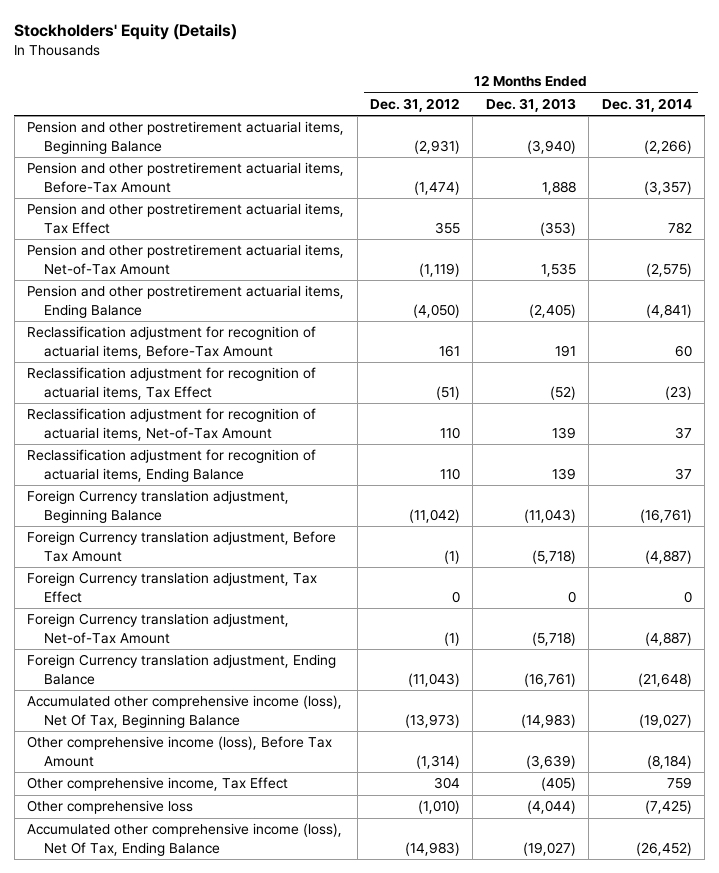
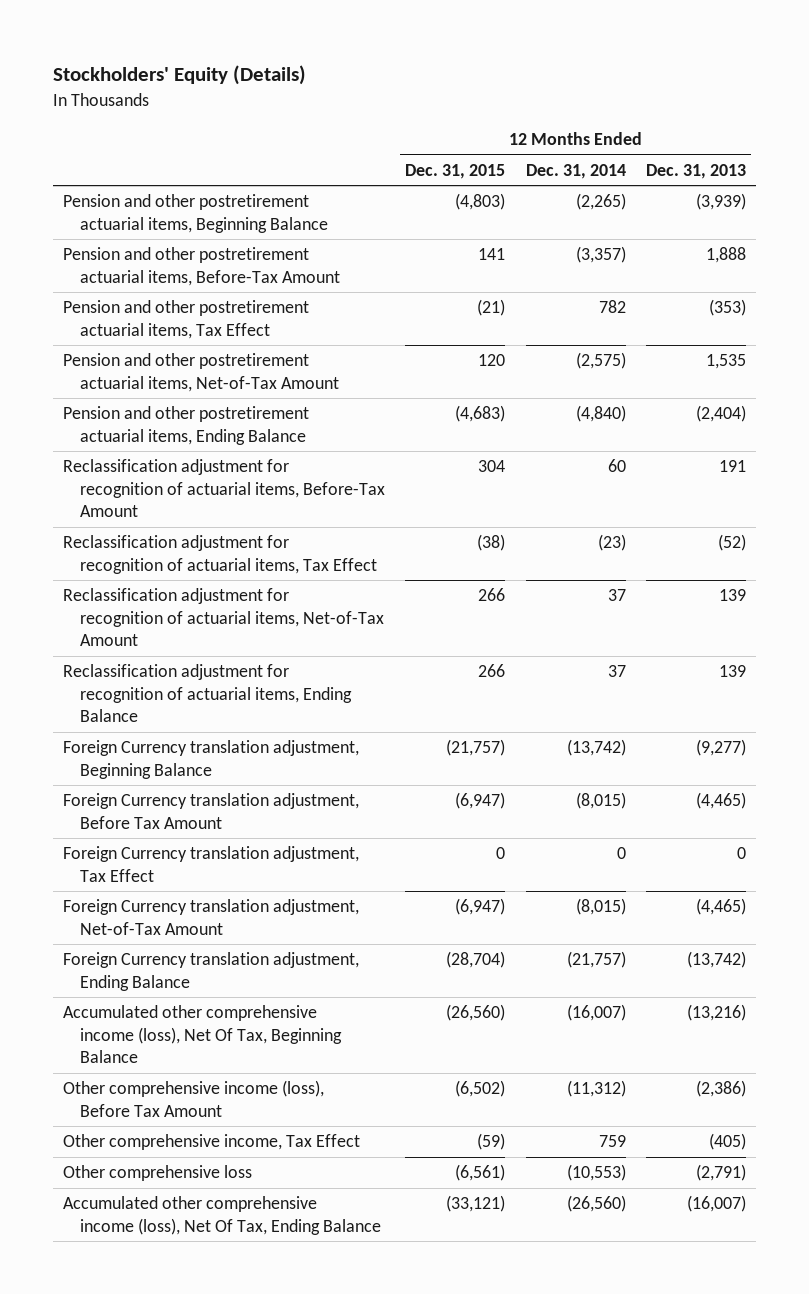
- | 12 Months Ended Dec. 31, 2012 | 12 Months Ended Dec. 31, 2013 | 12 Months Ended Dec. 31, 2014
+ | 12 Months Ended Dec. 31, 2015 | 12 Months Ended Dec. 31, 2014 | 12 Months Ended Dec. 31, 2013
- Pension and other postretirement actuarial items, Beginning Balance | (2,931) | (3,940) | (2,266)
+ Pension and other postretirement actuarial items, Beginning Balance | (4,803) | (2,265) | (3,939)
- Pension and other postretirement actuarial items, Ending Balance | (4,050) | (2,405) | (4,841)
+ Pension and other postretirement actuarial items, Ending Balance | (4,683) | (4,840) | (2,404)
- Foreign Currency translation adjustment, Beginning Balance | (11,042) | (11,043) | (16,761)
- Foreign Currency translation adjustment, Before Tax Amount | (1) | (5,718) | (4,887)
+ Foreign Currency translation adjustment, Beginning Balance | (21,757) | (13,742) | (9,277)
+ Foreign Currency translation adjustment, Before Tax Amount | (6,947) | (8,015) | (4,465)
- Foreign Currency translation adjustment, Net-of-Tax Amount | (1) | (5,718) | (4,887)
- Foreign Currency translation adjustment, Ending Balance | (11,043) | (16,761) | (21,648)
- Accumulated other comprehensive income (loss), Net Of Tax, Beginning Balance | (13,973) | (14,983) | (19,027)
- Other comprehensive income (loss), Before Tax Amount | (1,314) | (3,639) | (8,184)
+ Foreign Currency translation adjustment, Net-of-Tax Amount | (6,947) | (8,015) | (4,465)
+ Foreign Currency translation adjustment, Ending Balance | (28,704) | (21,757) | (13,742)
+ Accumulated other comprehensive income (loss), Net Of Tax, Beginning Balance | (26,560) | (16,007) | (13,216)
+ Other comprehensive income (loss), Before Tax Amount | (6,502) | (11,312) | (2,386)
- Other comprehensive loss | (1,010) | (4,044) | (7,425)
- Accumulated other comprehensive income (loss), Net Of Tax, Ending Balance | (14,983) | (19,027) | (26,452)
+ Other comprehensive loss | (6,561) | (10,553) | (2,791)
+ Accumulated other comprehensive income (loss), Net Of Tax, Ending Balance | (33,121) | (26,560) | (16,007)

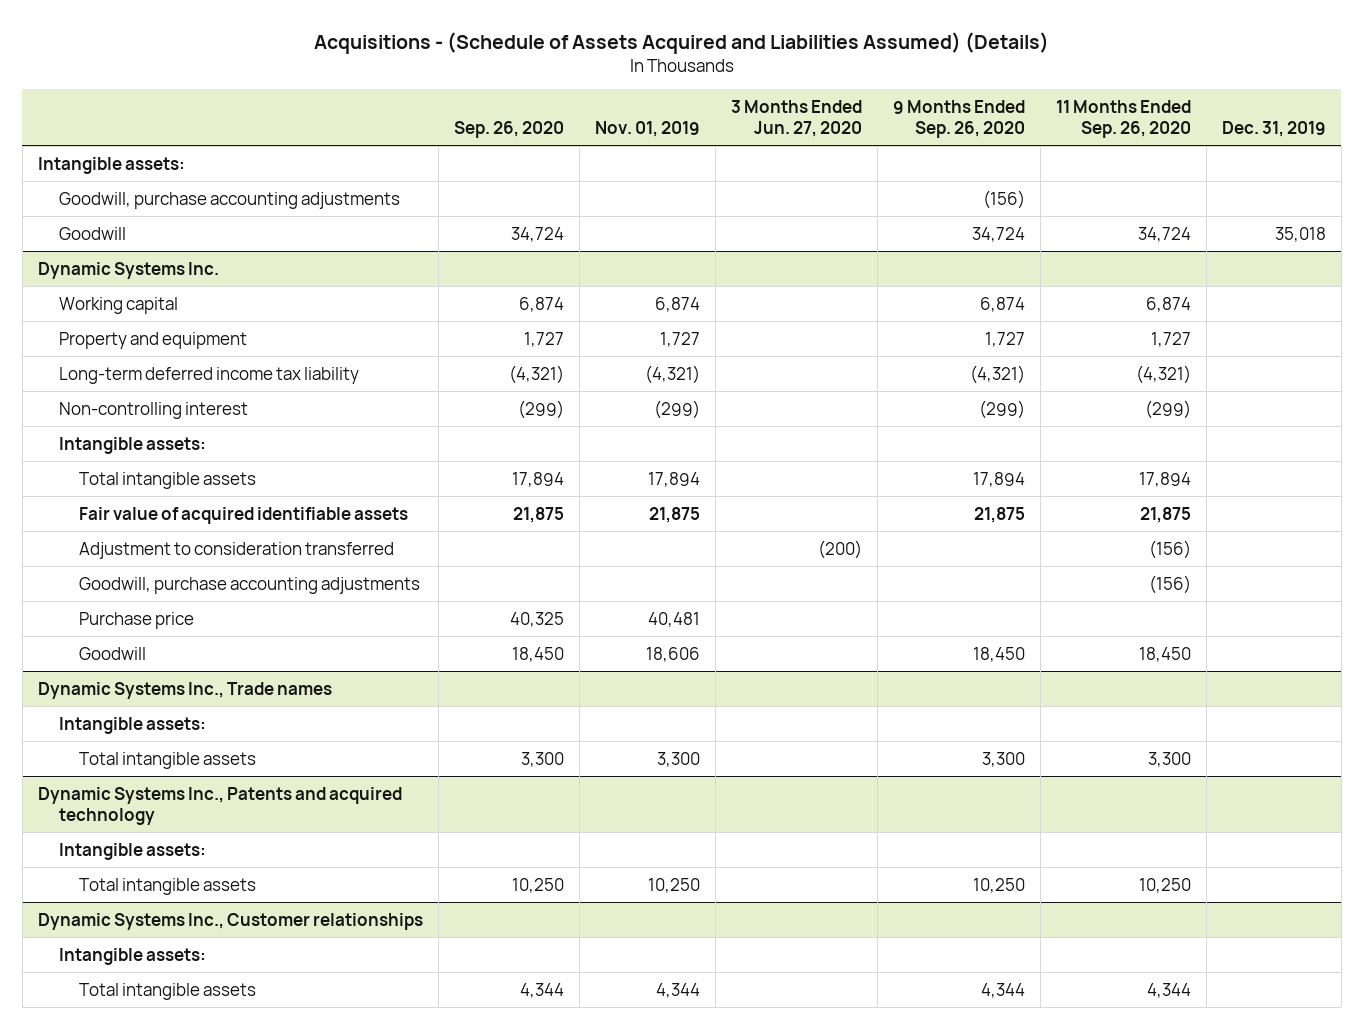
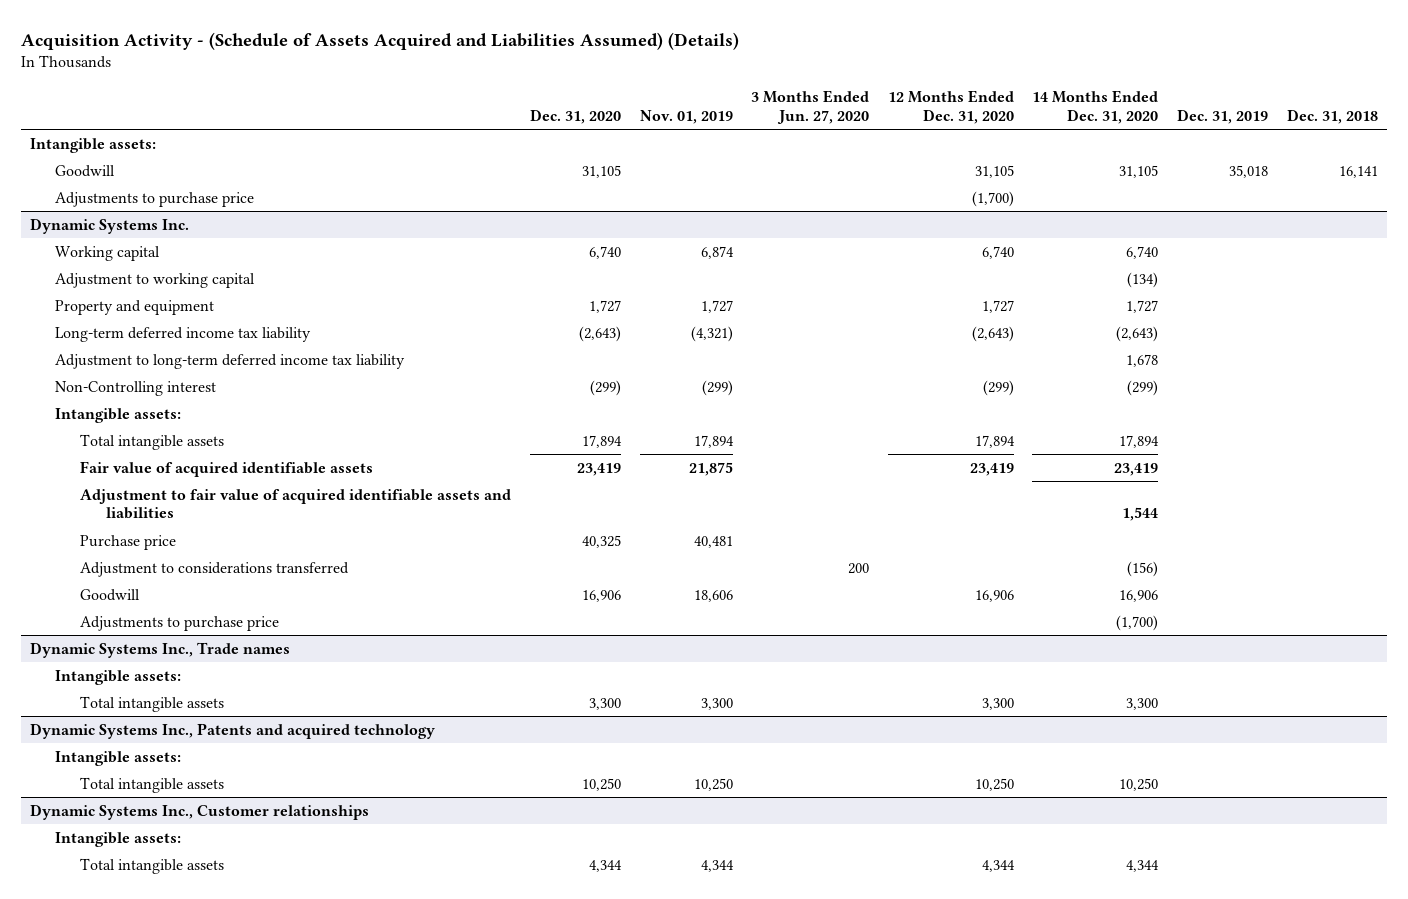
- Acquisitions - (Schedule of Assets Acquired and Liabilities Assumed) (Details)
+ Acquisition Activity - (Schedule of Assets Acquired and Liabilities Assumed) (Details)
- | Sep. 26, 2020 | Nov. 01, 2019 | 3 Months Ended Jun. 27, 2020 | 9 Months Ended Sep. 26, 2020 | 11 Months Ended Sep. 26, 2020 | Dec. 31, 2019
+ | Dec. 31, 2020 | Nov. 01, 2019 | 3 Months Ended Jun. 27, 2020 | 12 Months Ended Dec. 31, 2020 | 14 Months Ended Dec. 31, 2020 | Dec. 31, 2019 | Dec. 31, 2018
- Goodwill, purchase accounting adjustments | | | | (156) | |
+ Adjustments to purchase price | | | | (1,700) | | |
@ Dynamic Systems Inc.
+ Adjustment to working capital | | | | | (134) | |
- Non-controlling interest | (299) | (299) | | (299) | (299) |
+ Adjustment to long-term deferred income tax liability | | | | | 1,678 | |
+ Non-Controlling interest | (299) | (299) | | (299) | (299) | |
- Adjustment to consideration transferred | | | (200) | | (156) |
- Goodwill, purchase accounting adjustments | | | | | (156) |
+ Adjustment to fair value of acquired identifiable assets and liabilities | | | | | 1,544 | |
+ Adjustment to considerations transferred | | | 200 | | (156) | |
+ Adjustments to purchase price | | | | | (1,700) | |

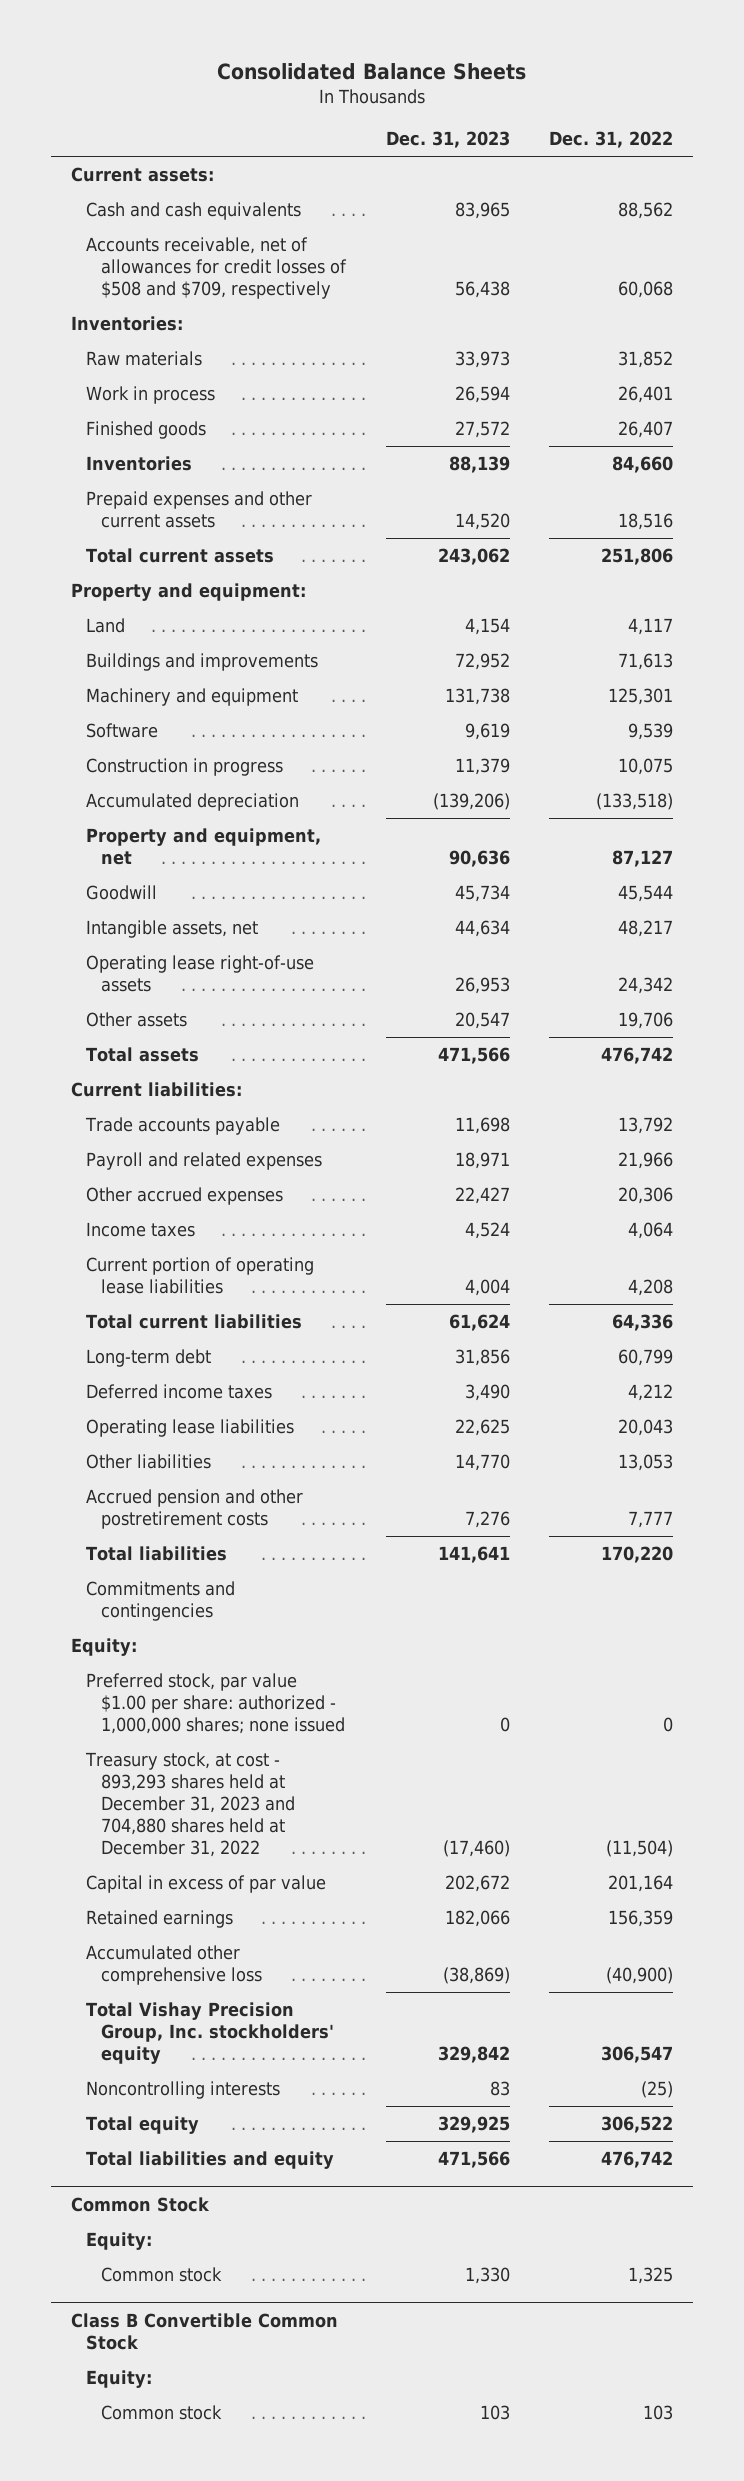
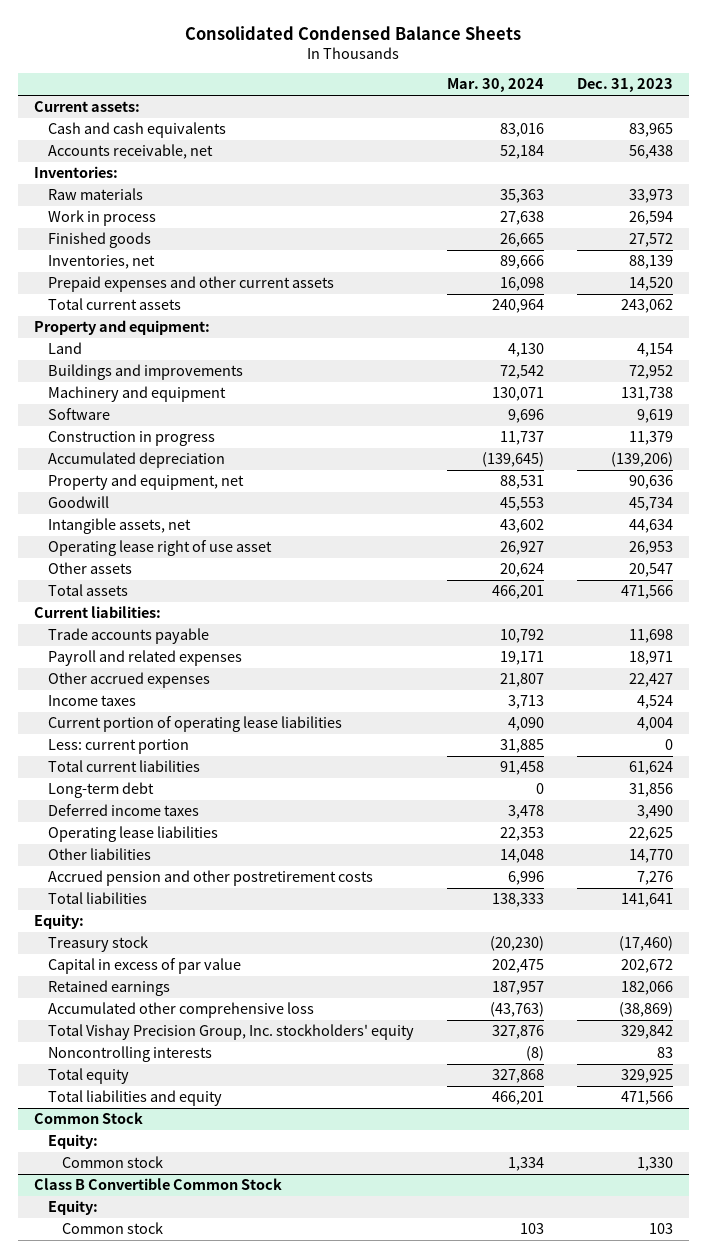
- Consolidated Balance Sheets
+ Consolidated Condensed Balance Sheets
- | Dec. 31, 2023 | Dec. 31, 2022
+ | Mar. 30, 2024 | Dec. 31, 2023
- Accounts receivable, net of allowances for credit losses of $508 and $709, respectively | 56,438 | 60,068
+ Accounts receivable, net | 52,184 | 56,438
- Inventories | 88,139 | 84,660
+ Inventories, net | 89,666 | 88,139
- Operating lease right-of-use assets | 26,953 | 24,342
+ Operating lease right of use asset | 26,927 | 26,953
+ Less: current portion | 31,885 | 0
- Commitments and contingencies
- Preferred stock, par value $1.00 per share: authorized - 1,000,000 shares; none issued | 0 | 0
- Treasury stock, at cost - 893,293 shares held at December 31, 2023 and 704,880 shares held at December 31, 2022 | (17,460) | (11,504)
+ Treasury stock | (20,230) | (17,460)

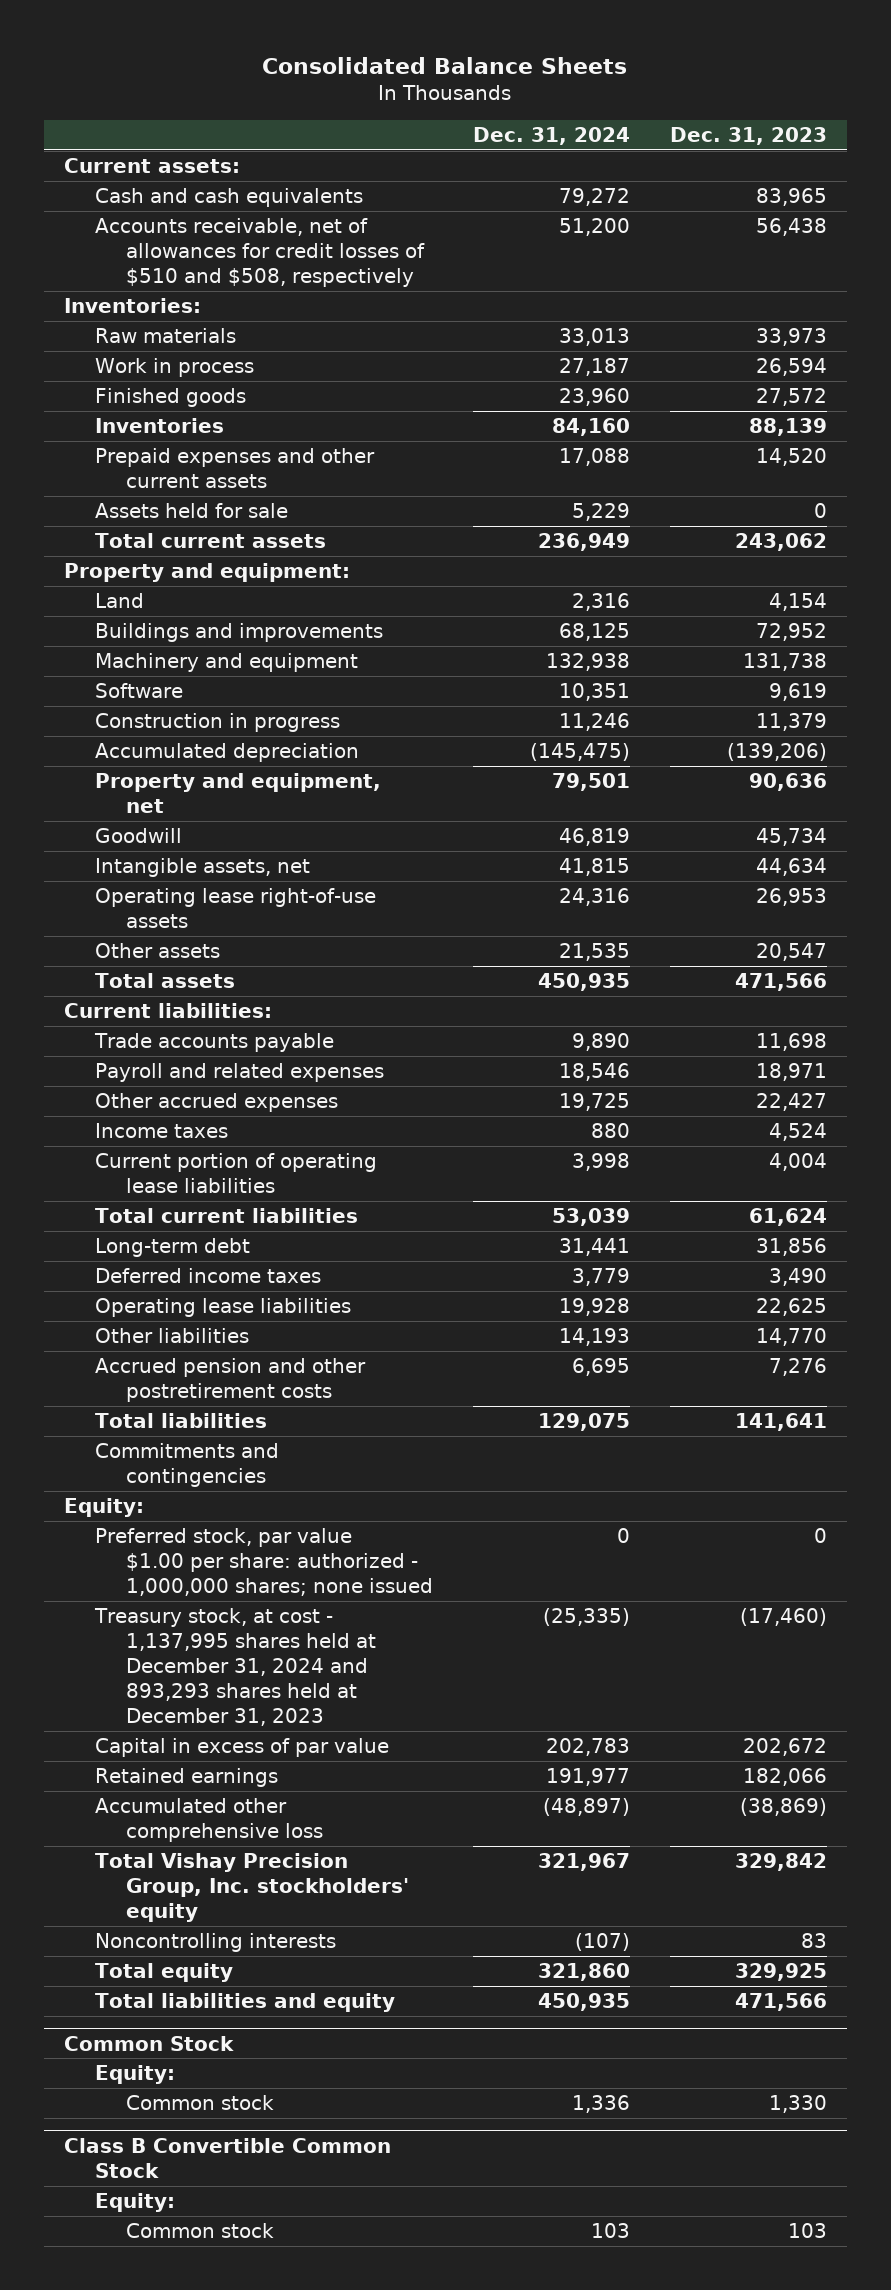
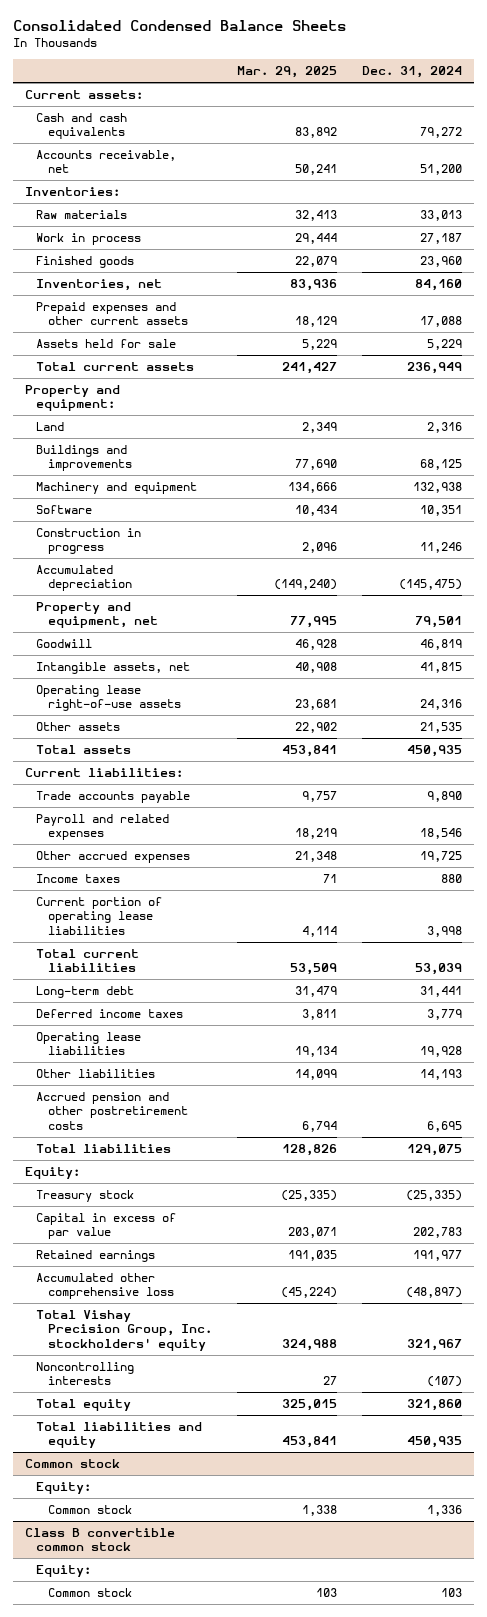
- Consolidated Balance Sheets
+ Consolidated Condensed Balance Sheets
- | Dec. 31, 2024 | Dec. 31, 2023
+ | Mar. 29, 2025 | Dec. 31, 2024
- Accounts receivable, net of allowances for credit losses of $510 and $508, respectively | 51,200 | 56,438
+ Accounts receivable, net | 50,241 | 51,200
- Inventories | 84,160 | 88,139
+ Inventories, net | 83,936 | 84,160
- Commitments and contingencies
- Preferred stock, par value $1.00 per share: authorized - 1,000,000 shares; none issued | 0 | 0
- Treasury stock, at cost - 1,137,995 shares held at December 31, 2024 and 893,293 shares held at December 31, 2023 | (25,335) | (17,460)
+ Treasury stock | (25,335) | (25,335)
- Common Stock
+ Common stock
- Class B Convertible Common Stock
+ Class B convertible common stock

